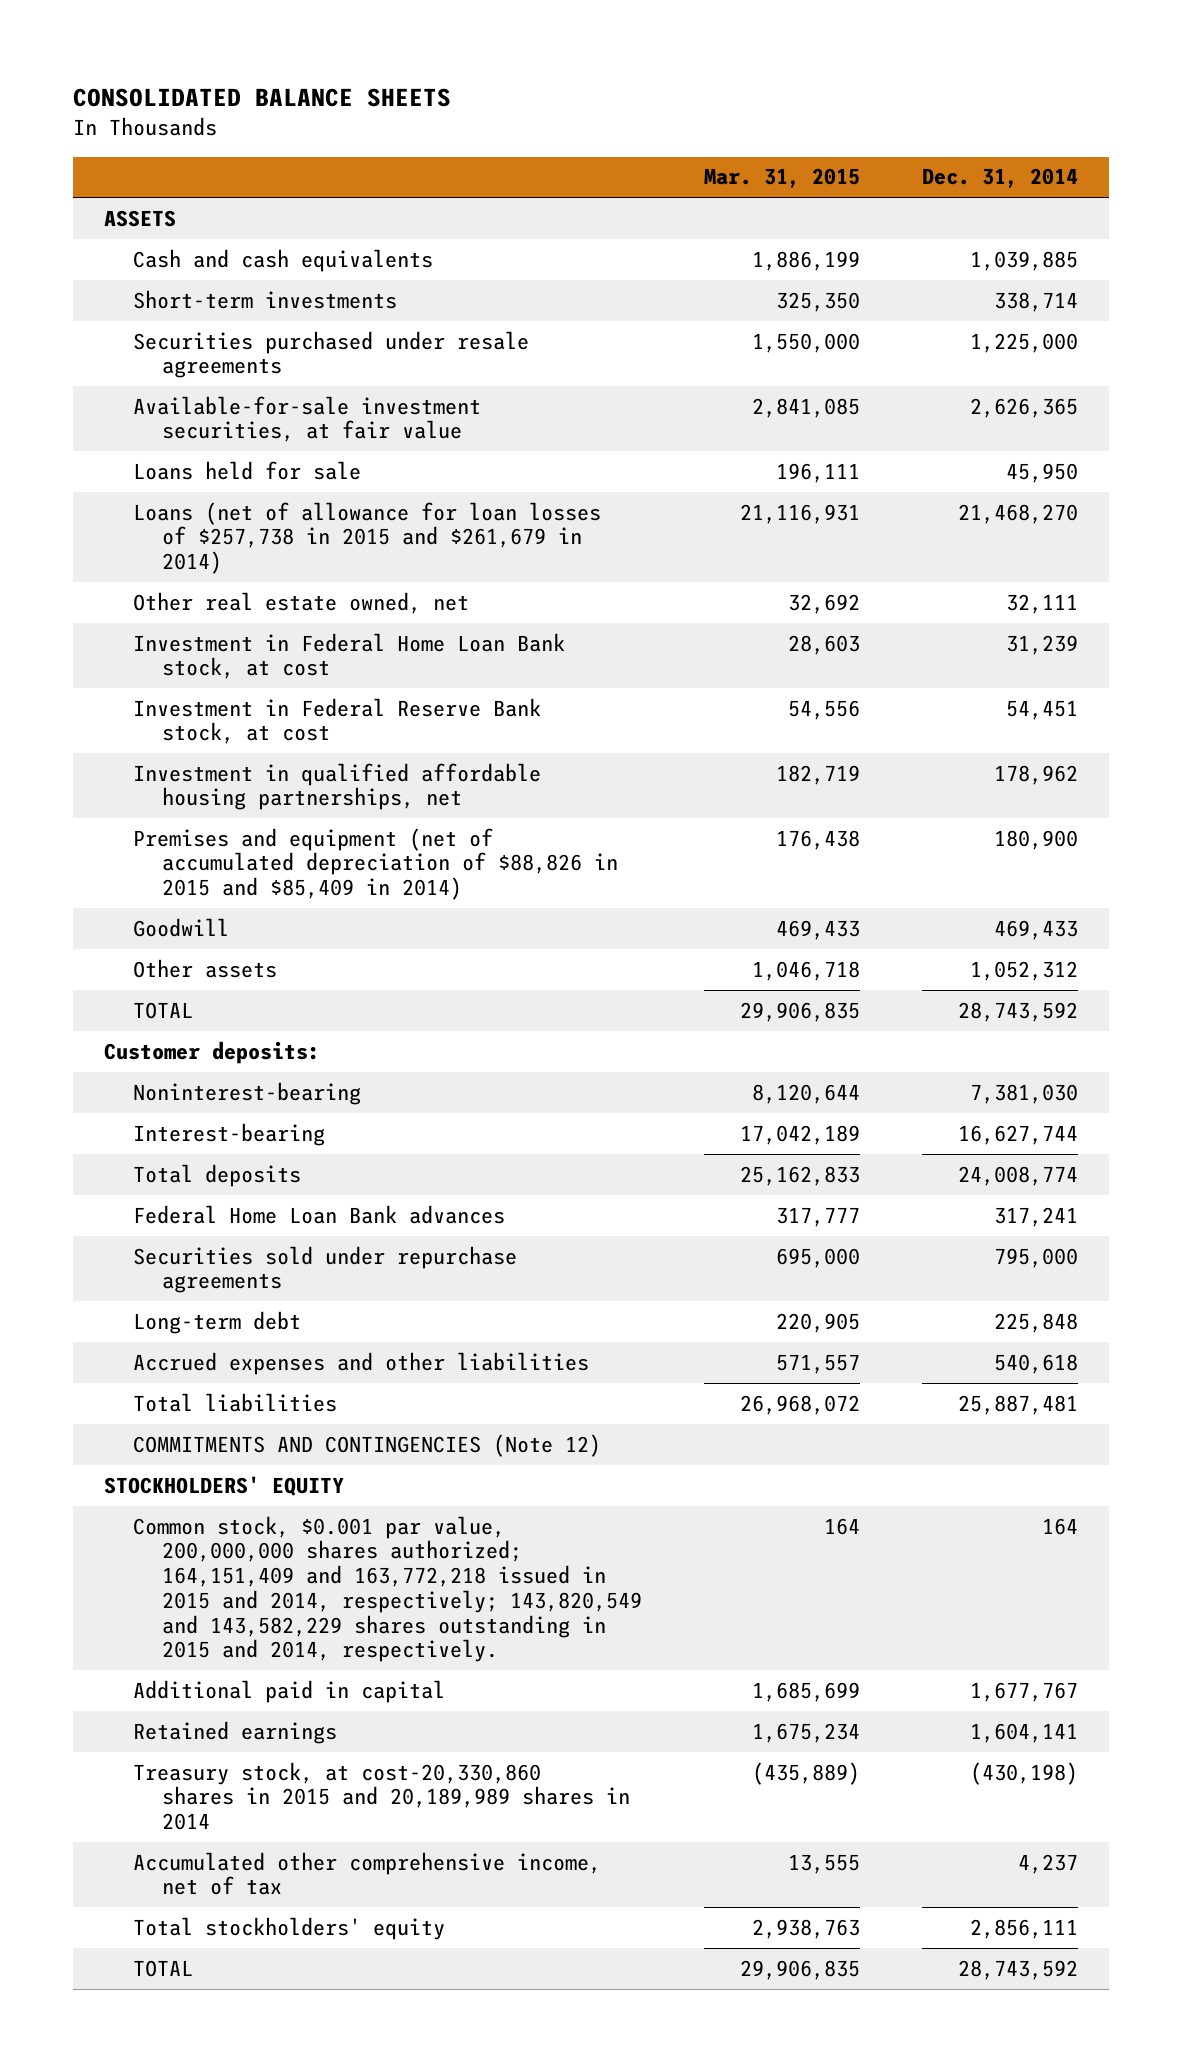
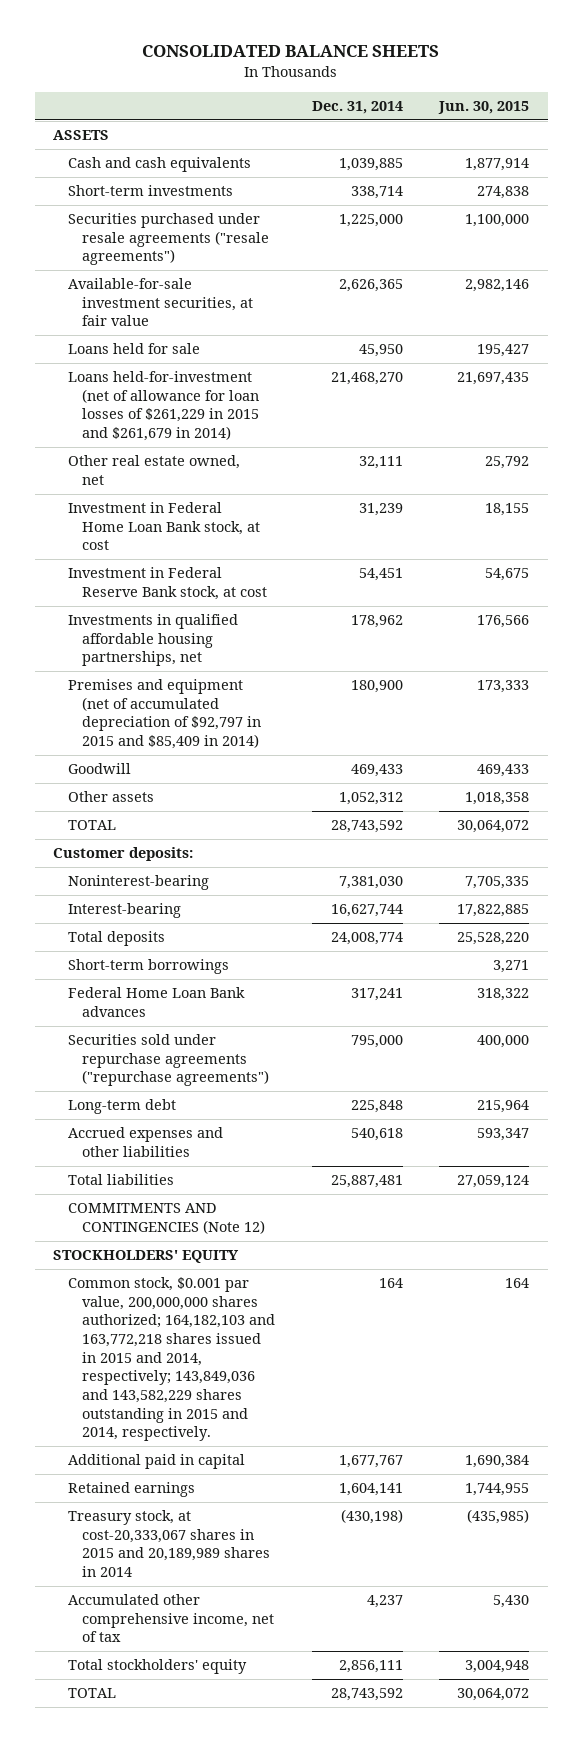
- | Mar. 31, 2015 | Dec. 31, 2014
+ | Dec. 31, 2014 | Jun. 30, 2015
- Securities purchased under resale agreements | 1,550,000 | 1,225,000
+ Securities purchased under resale agreements ("resale agreements") | 1,225,000 | 1,100,000
- Loans (net of allowance for loan losses of $257,738 in 2015 and $261,679 in 2014) | 21,116,931 | 21,468,270
+ Loans held-for-investment (net of allowance for loan losses of $261,229 in 2015 and $261,679 in 2014) | 21,468,270 | 21,697,435
- Investment in qualified affordable housing partnerships, net | 182,719 | 178,962
- Premises and equipment (net of accumulated depreciation of $88,826 in 2015 and $85,409 in 2014) | 176,438 | 180,900
+ Investments in qualified affordable housing partnerships, net | 178,962 | 176,566
+ Premises and equipment (net of accumulated depreciation of $92,797 in 2015 and $85,409 in 2014) | 180,900 | 173,333
+ Short-term borrowings | | 3,271
- Securities sold under repurchase agreements | 695,000 | 795,000
+ Securities sold under repurchase agreements ("repurchase agreements") | 795,000 | 400,000
- Common stock, $0.001 par value, 200,000,000 shares authorized; 164,151,409 and 163,772,218 issued in 2015 and 2014, respectively; 143,820,549 and 143,582,229 shares outstanding in 2015 and 2014, respectively. | 164 | 164
+ Common stock, $0.001 par value, 200,000,000 shares authorized; 164,182,103 and 163,772,218 shares issued in 2015 and 2014, respectively; 143,849,036 and 143,582,229 shares outstanding in 2015 and 2014, respectively. | 164 | 164
- Treasury stock, at cost-20,330,860 shares in 2015 and 20,189,989 shares in 2014 | (435,889) | (430,198)
+ Treasury stock, at cost-20,333,067 shares in 2015 and 20,189,989 shares in 2014 | (430,198) | (435,985)

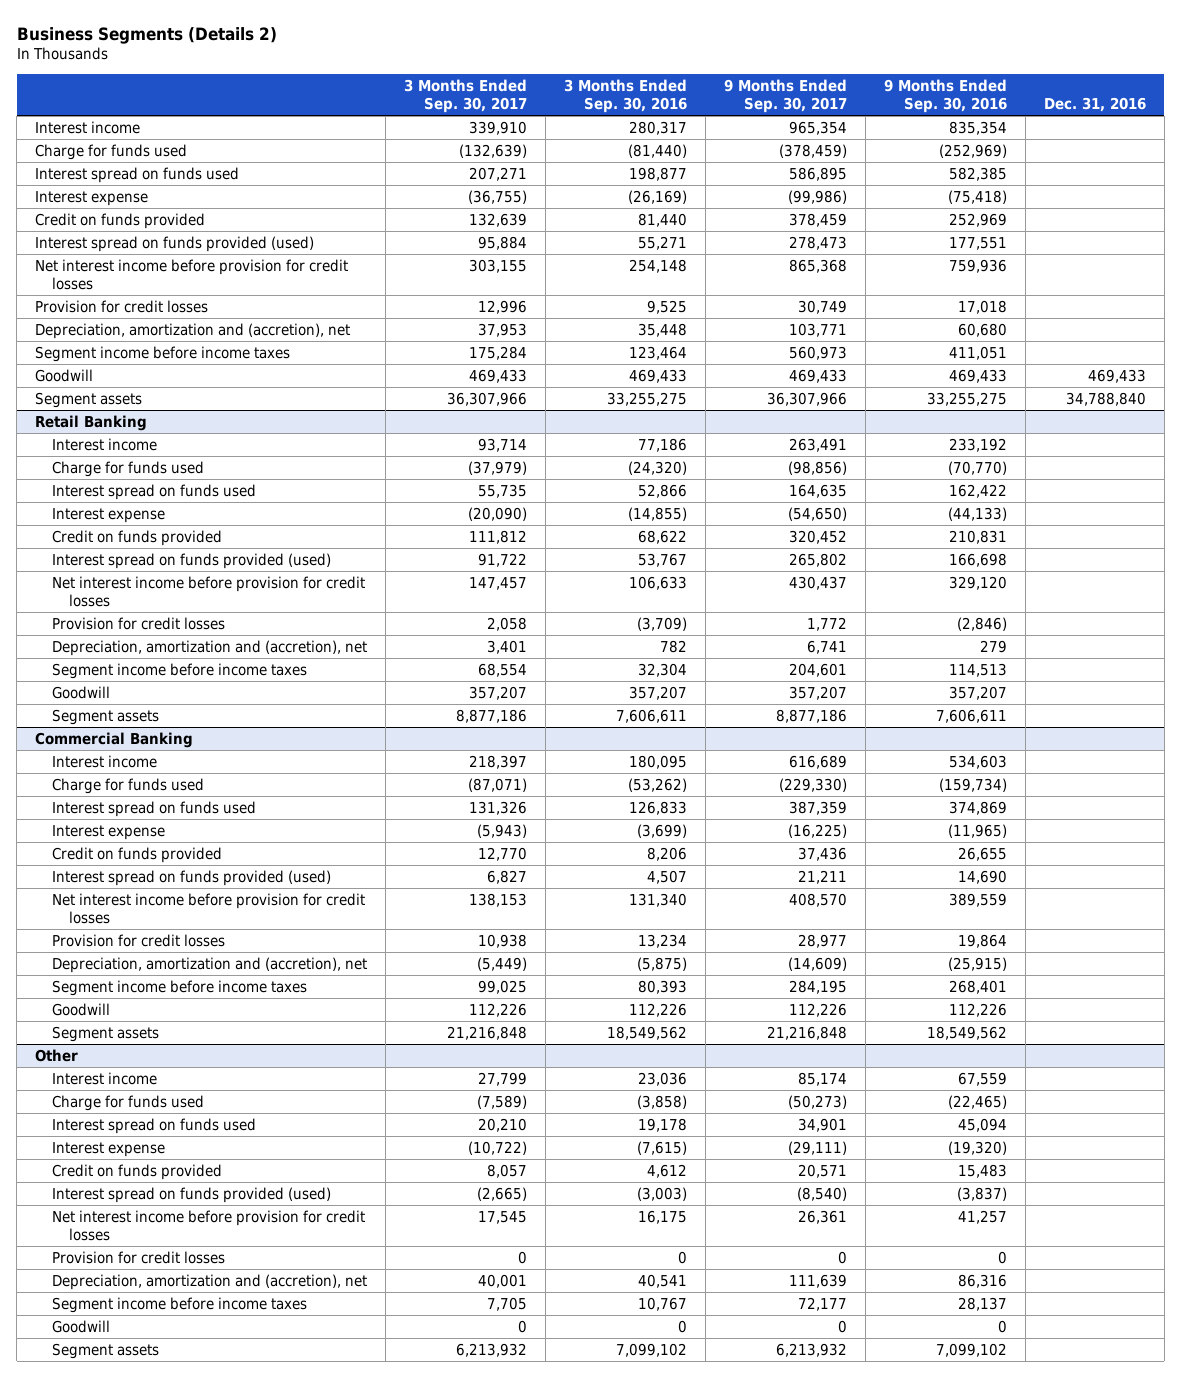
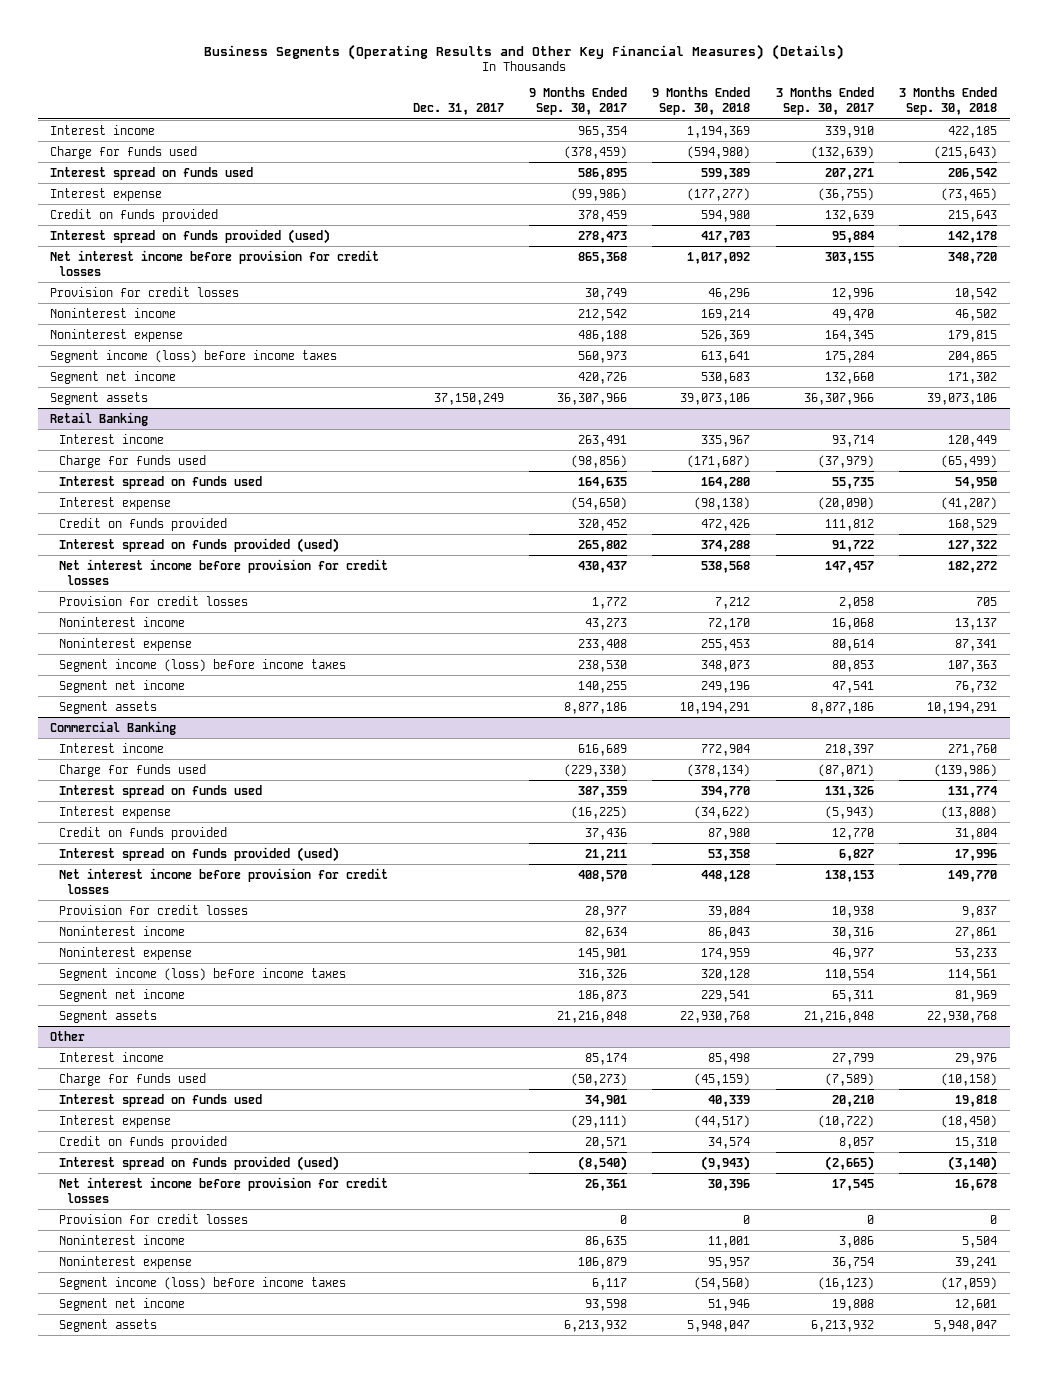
- Business Segments (Details 2)
+ Business Segments (Operating Results and Other Key Financial Measures) (Details)
- | 3 Months Ended Sep. 30, 2017 | 3 Months Ended Sep. 30, 2016 | 9 Months Ended Sep. 30, 2017 | 9 Months Ended Sep. 30, 2016 | Dec. 31, 2016
+ | Dec. 31, 2017 | 9 Months Ended Sep. 30, 2017 | 9 Months Ended Sep. 30, 2018 | 3 Months Ended Sep. 30, 2017 | 3 Months Ended Sep. 30, 2018
- Depreciation, amortization and (accretion), net | 37,953 | 35,448 | 103,771 | 60,680 |
- Segment income before income taxes | 175,284 | 123,464 | 560,973 | 411,051 |
- Goodwill | 469,433 | 469,433 | 469,433 | 469,433 | 469,433
+ Noninterest income | | 212,542 | 169,214 | 49,470 | 46,502
+ Noninterest expense | | 486,188 | 526,369 | 164,345 | 179,815
+ Segment income (loss) before income taxes | | 560,973 | 613,641 | 175,284 | 204,865
+ Segment net income | | 420,726 | 530,683 | 132,660 | 171,302
@ Retail Banking
- Depreciation, amortization and (accretion), net | 3,401 | 782 | 6,741 | 279 |
- Segment income before income taxes | 68,554 | 32,304 | 204,601 | 114,513 |
- Goodwill | 357,207 | 357,207 | 357,207 | 357,207 |
+ Noninterest income | | 43,273 | 72,170 | 16,068 | 13,137
+ Noninterest expense | | 233,408 | 255,453 | 80,614 | 87,341
+ Segment income (loss) before income taxes | | 238,530 | 348,073 | 80,853 | 107,363
+ Segment net income | | 140,255 | 249,196 | 47,541 | 76,732
@ Commercial Banking
- Depreciation, amortization and (accretion), net | (5,449) | (5,875) | (14,609) | (25,915) |
- Segment income before income taxes | 99,025 | 80,393 | 284,195 | 268,401 |
- Goodwill | 112,226 | 112,226 | 112,226 | 112,226 |
+ Noninterest income | | 82,634 | 86,043 | 30,316 | 27,861
+ Noninterest expense | | 145,901 | 174,959 | 46,977 | 53,233
+ Segment income (loss) before income taxes | | 316,326 | 320,128 | 110,554 | 114,561
+ Segment net income | | 186,873 | 229,541 | 65,311 | 81,969
@ Other
- Depreciation, amortization and (accretion), net | 40,001 | 40,541 | 111,639 | 86,316 |
- Segment income before income taxes | 7,705 | 10,767 | 72,177 | 28,137 |
- Goodwill | 0 | 0 | 0 | 0 |
+ Noninterest income | | 86,635 | 11,001 | 3,086 | 5,504
+ Noninterest expense | | 106,879 | 95,957 | 36,754 | 39,241
+ Segment income (loss) before income taxes | | 6,117 | (54,560) | (16,123) | (17,059)
+ Segment net income | | 93,598 | 51,946 | 19,808 | 12,601

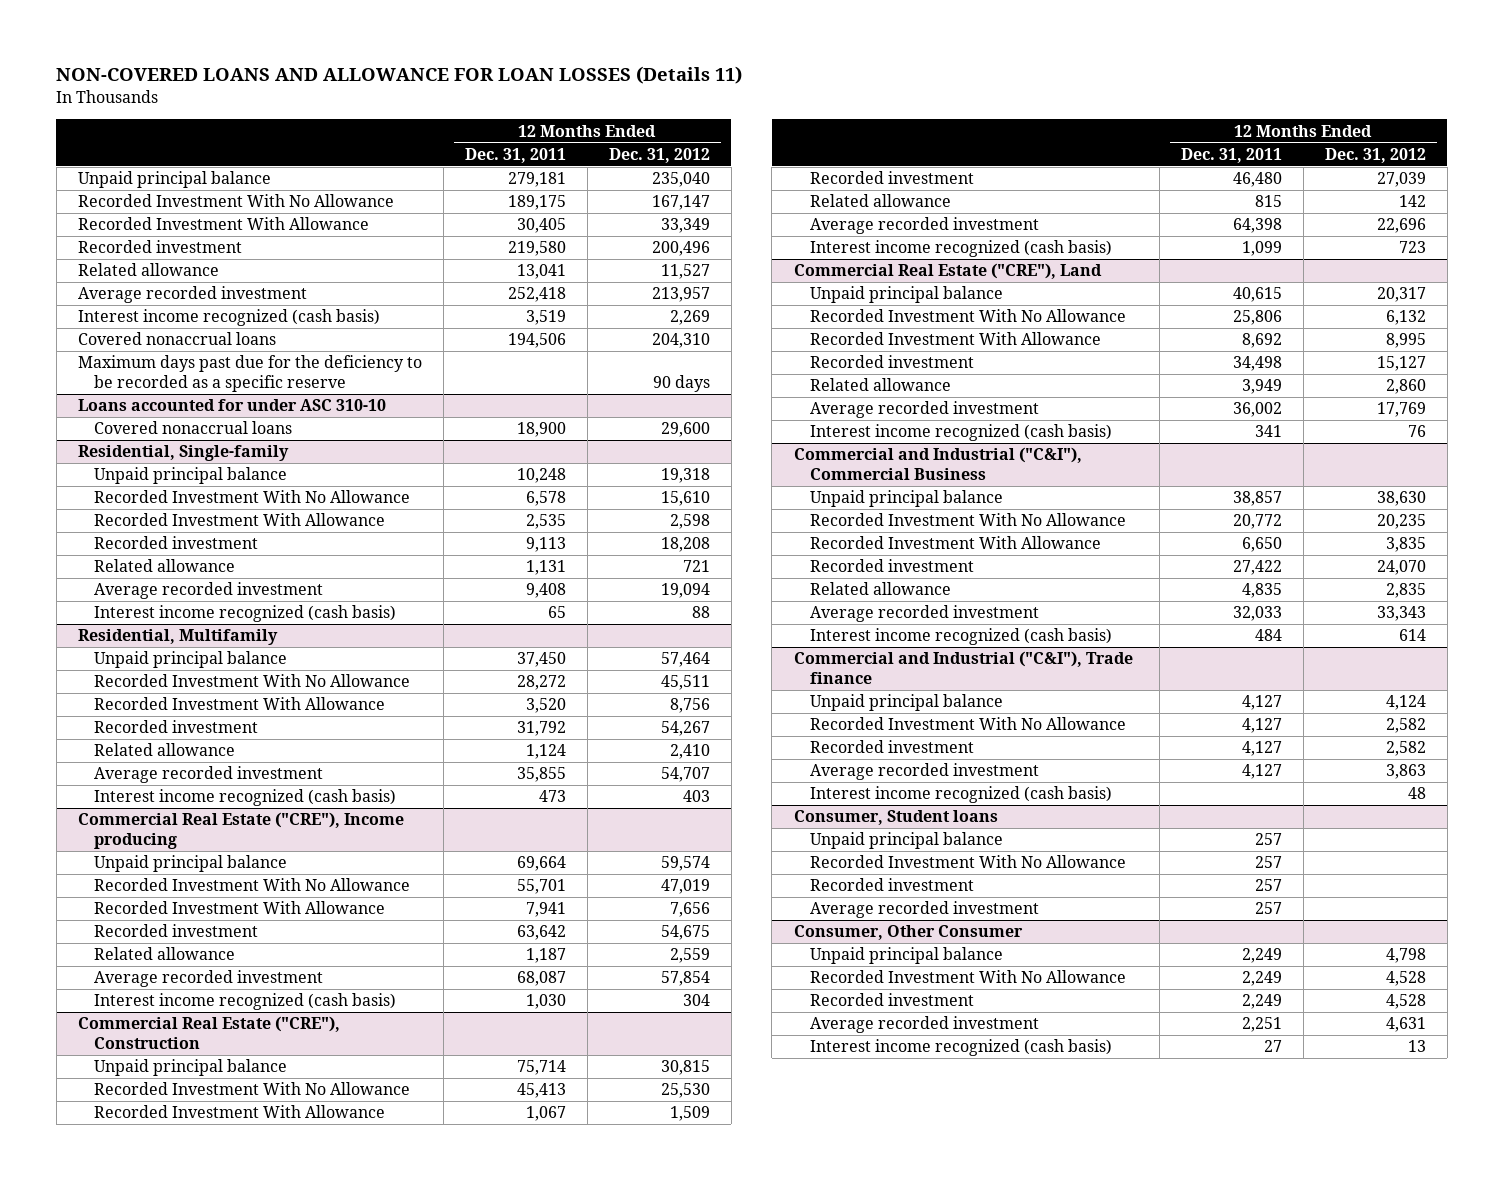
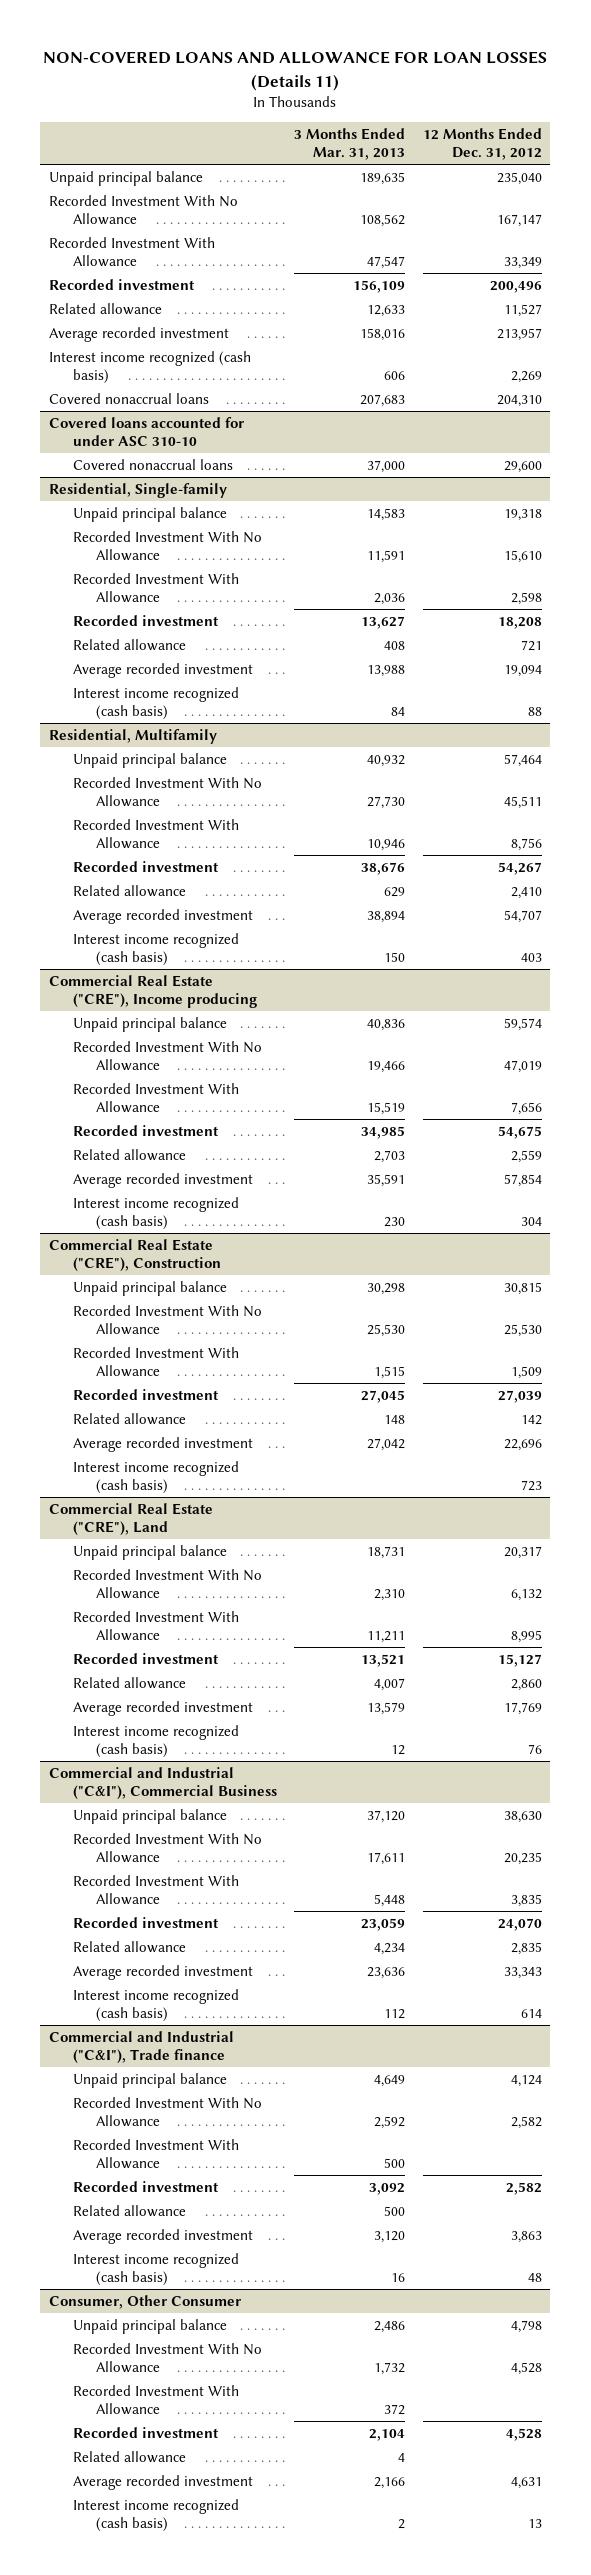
- | 12 Months Ended Dec. 31, 2011 | 12 Months Ended Dec. 31, 2012
+ | 3 Months Ended Mar. 31, 2013 | 12 Months Ended Dec. 31, 2012
- Maximum days past due for the deficiency to be recorded as a specific reserve | | 90 days
- Loans accounted for under ASC 310-10
+ Covered loans accounted for under ASC 310-10
@ Commercial and Industrial ("C&I"), Trade finance
+ Recorded Investment With Allowance | 500 |
+ Related allowance | 500 |
- Consumer, Student loans
- Unpaid principal balance | 257 |
- Recorded Investment With No Allowance | 257 |
- Recorded investment | 257 |
- Average recorded investment | 257 |
@ Consumer, Other Consumer
+ Recorded Investment With Allowance | 372 |
+ Related allowance | 4 |

